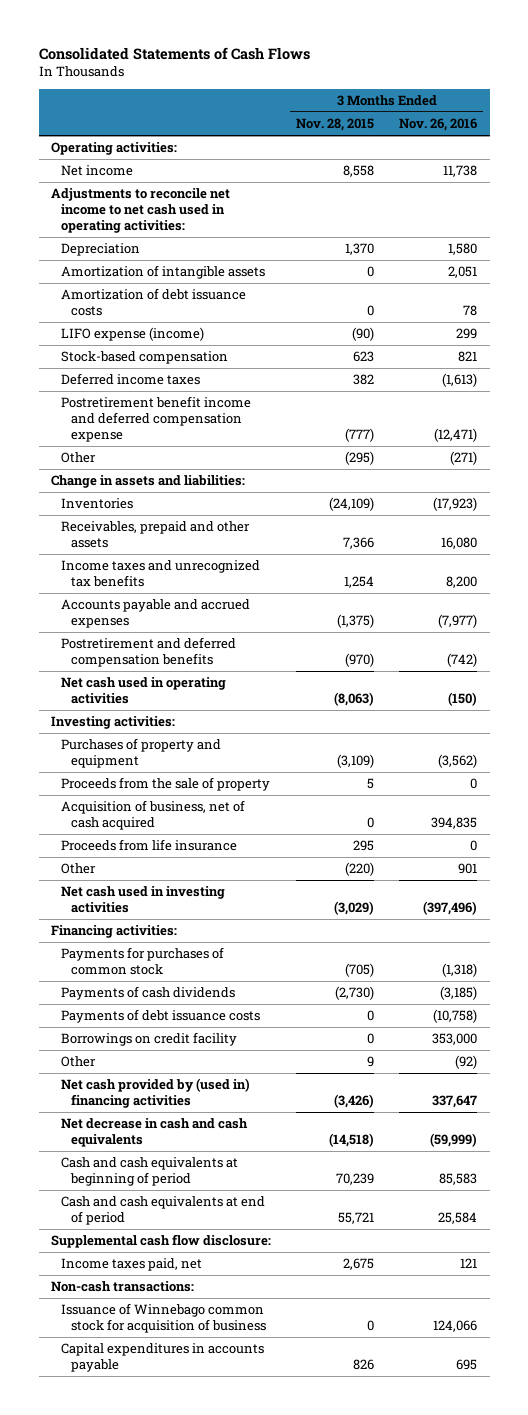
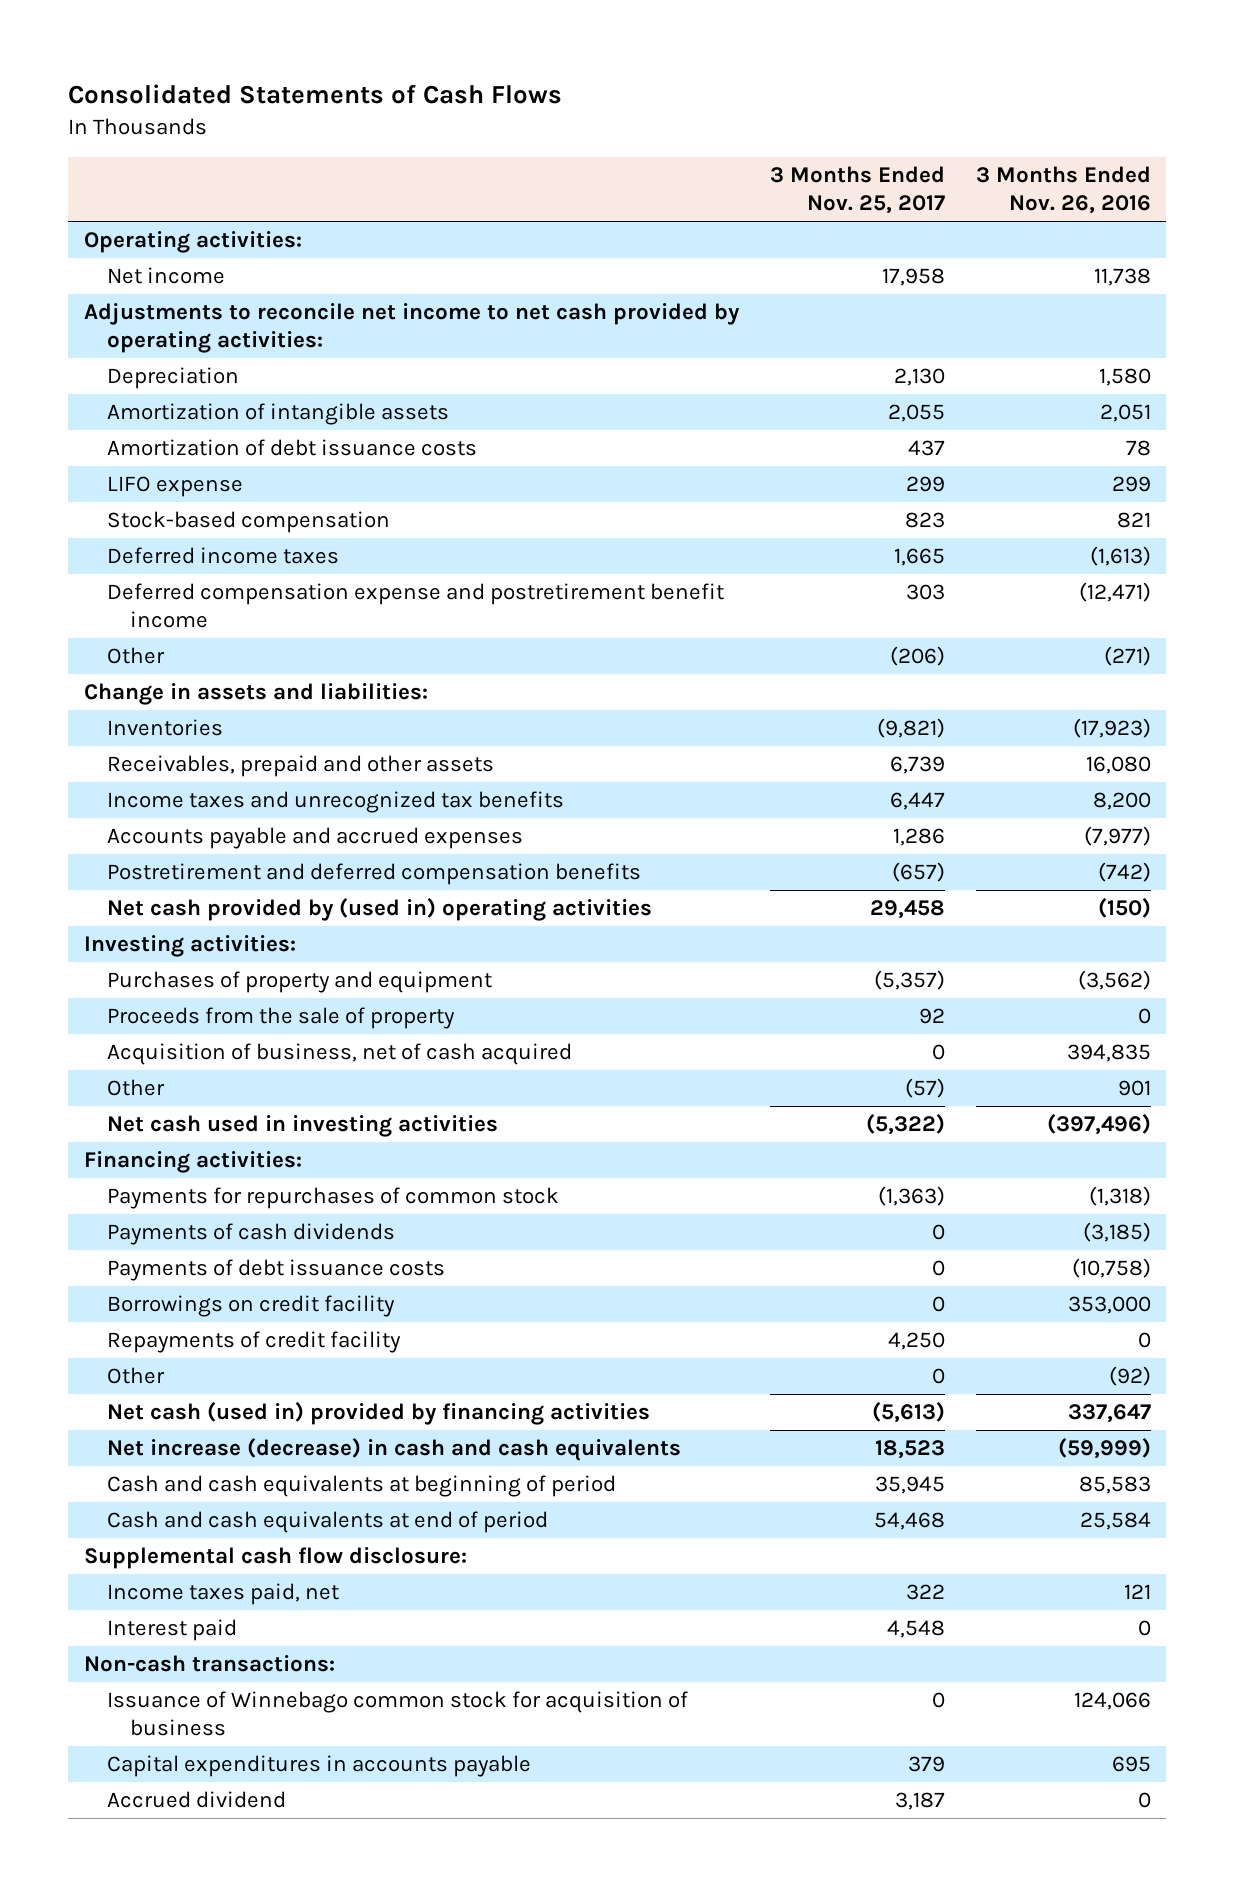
- | 3 Months Ended Nov. 28, 2015 | 3 Months Ended Nov. 26, 2016
+ | 3 Months Ended Nov. 25, 2017 | 3 Months Ended Nov. 26, 2016
- Adjustments to reconcile net income to net cash used in operating activities:
+ Adjustments to reconcile net income to net cash provided by operating activities:
- LIFO expense (income) | (90) | 299
+ LIFO expense | 299 | 299
- Postretirement benefit income and deferred compensation expense | (777) | (12,471)
+ Deferred compensation expense and postretirement benefit income | 303 | (12,471)
- Net cash used in operating activities | (8,063) | (150)
+ Net cash provided by (used in) operating activities | 29,458 | (150)
- Proceeds from life insurance | 295 | 0
- Payments for purchases of common stock | (705) | (1,318)
+ Payments for repurchases of common stock | (1,363) | (1,318)
+ Repayments of credit facility | 4,250 | 0
- Net cash provided by (used in) financing activities | (3,426) | 337,647
- Net decrease in cash and cash equivalents | (14,518) | (59,999)
+ Net cash (used in) provided by financing activities | (5,613) | 337,647
+ Net increase (decrease) in cash and cash equivalents | 18,523 | (59,999)
+ Interest paid | 4,548 | 0
+ Accrued dividend | 3,187 | 0

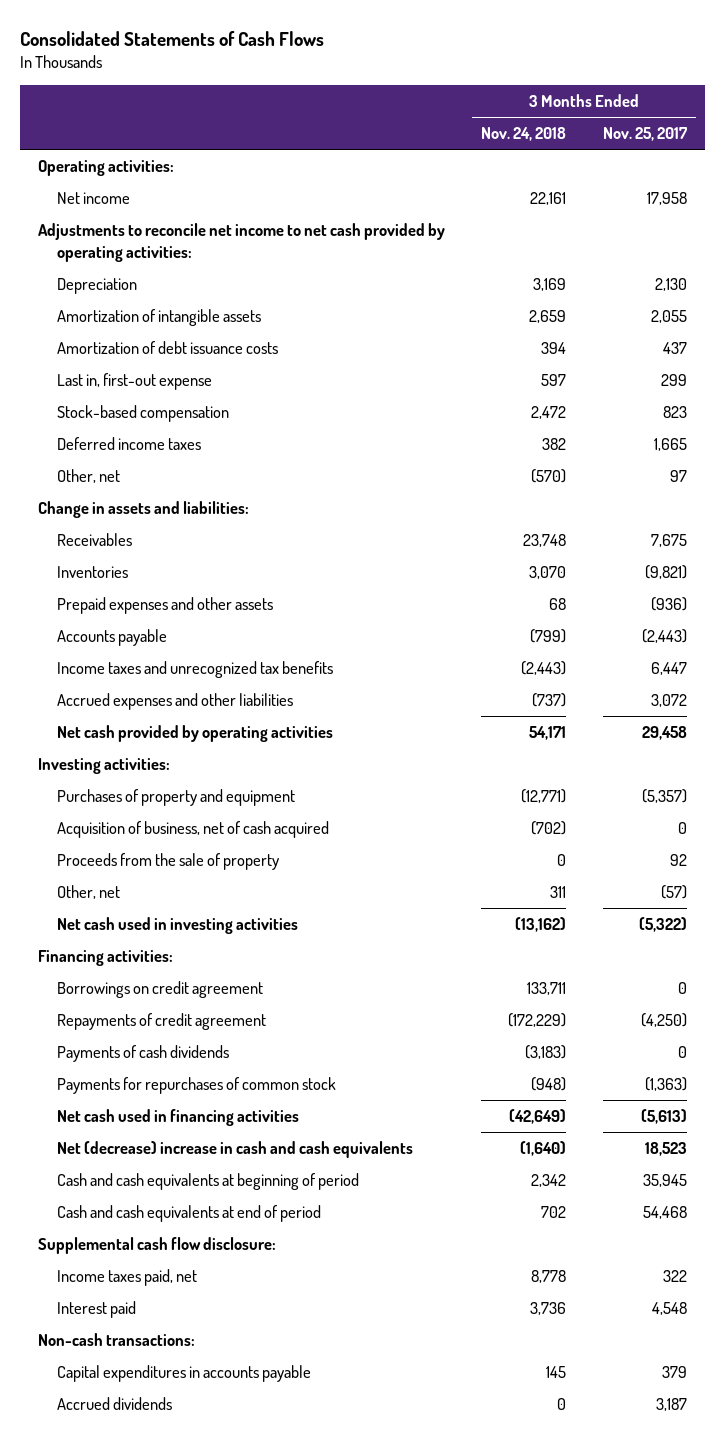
- | 3 Months Ended Nov. 25, 2017 | 3 Months Ended Nov. 26, 2016
+ | 3 Months Ended Nov. 24, 2018 | 3 Months Ended Nov. 25, 2017
- LIFO expense | 299 | 299
+ Last in, first-out expense | 597 | 299
- Deferred compensation expense and postretirement benefit income | 303 | (12,471)
- Other | (206) | (271)
+ Other, net | (570) | 97
+ Receivables | 23,748 | 7,675
- Receivables, prepaid and other assets | 6,739 | 16,080
+ Prepaid expenses and other assets | 68 | (936)
+ Accounts payable | (799) | (2,443)
- Accounts payable and accrued expenses | 1,286 | (7,977)
- Postretirement and deferred compensation benefits | (657) | (742)
- Net cash provided by (used in) operating activities | 29,458 | (150)
+ Accrued expenses and other liabilities | (737) | 3,072
+ Net cash provided by operating activities | 54,171 | 29,458
- Other | (57) | 901
moved down: Proceeds from the sale of property | 0 | 92
+ Other, net | 311 | (57)
+ Borrowings on credit agreement | 133,711 | 0
+ Repayments of credit agreement | (172,229) | (4,250)
- Payments of debt issuance costs | 0 | (10,758)
- Borrowings on credit facility | 0 | 353,000
- Repayments of credit facility | 4,250 | 0
- Other | 0 | (92)
- Net cash (used in) provided by financing activities | (5,613) | 337,647
- Net increase (decrease) in cash and cash equivalents | 18,523 | (59,999)
moved down: Payments for repurchases of common stock | (948) | (1,363)
+ Net cash used in financing activities | (42,649) | (5,613)
+ Net (decrease) increase in cash and cash equivalents | (1,640) | 18,523
- Issuance of Winnebago common stock for acquisition of business | 0 | 124,066
- Accrued dividend | 3,187 | 0
+ Accrued dividends | 0 | 3,187

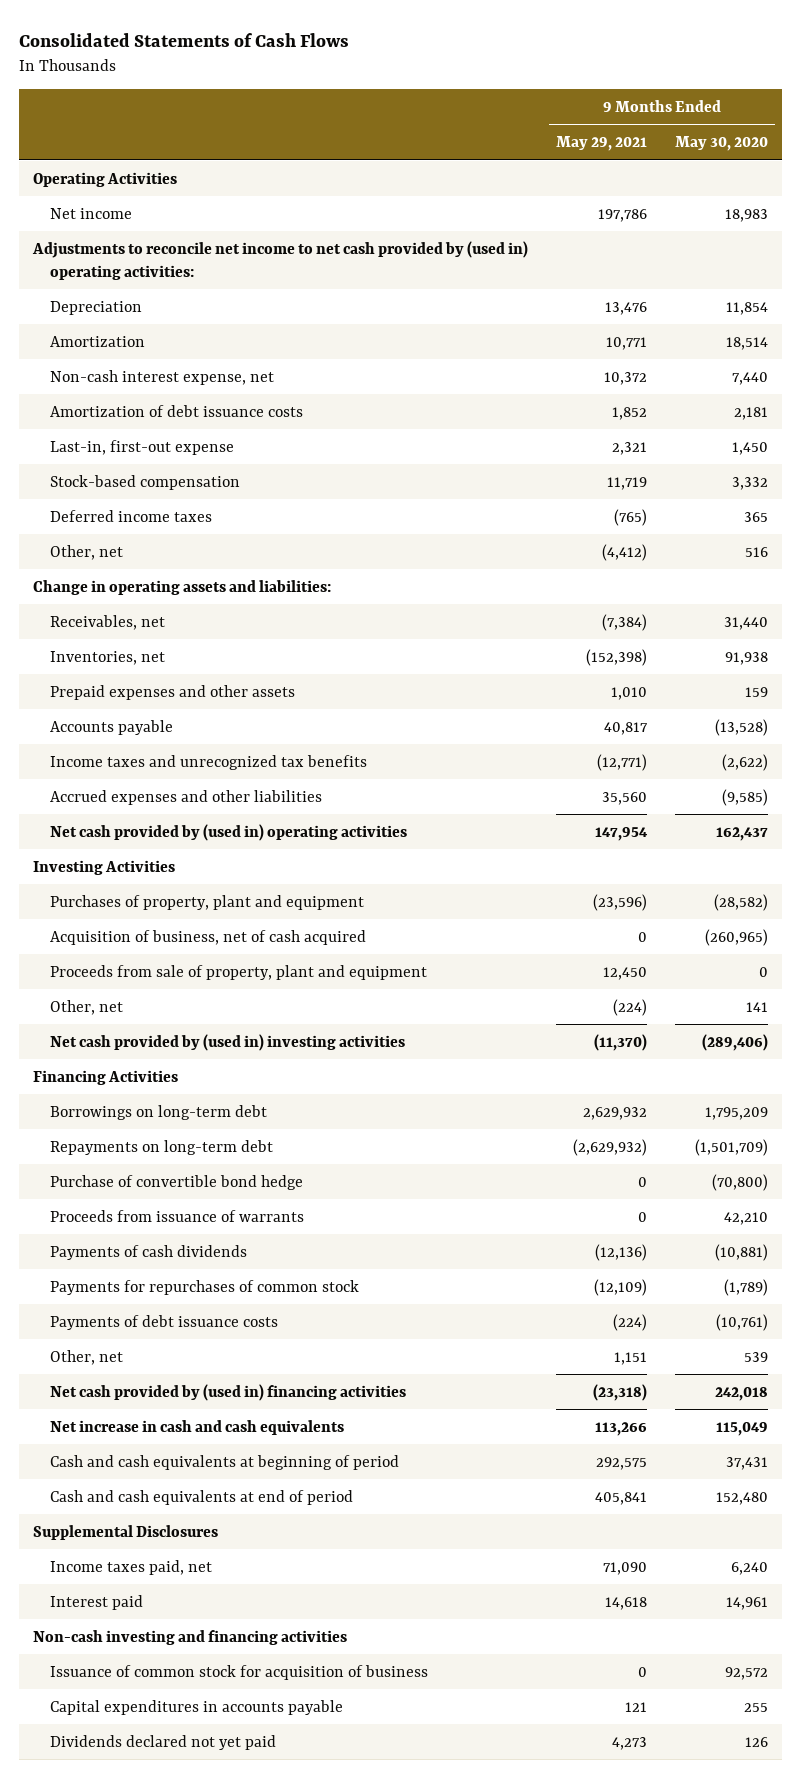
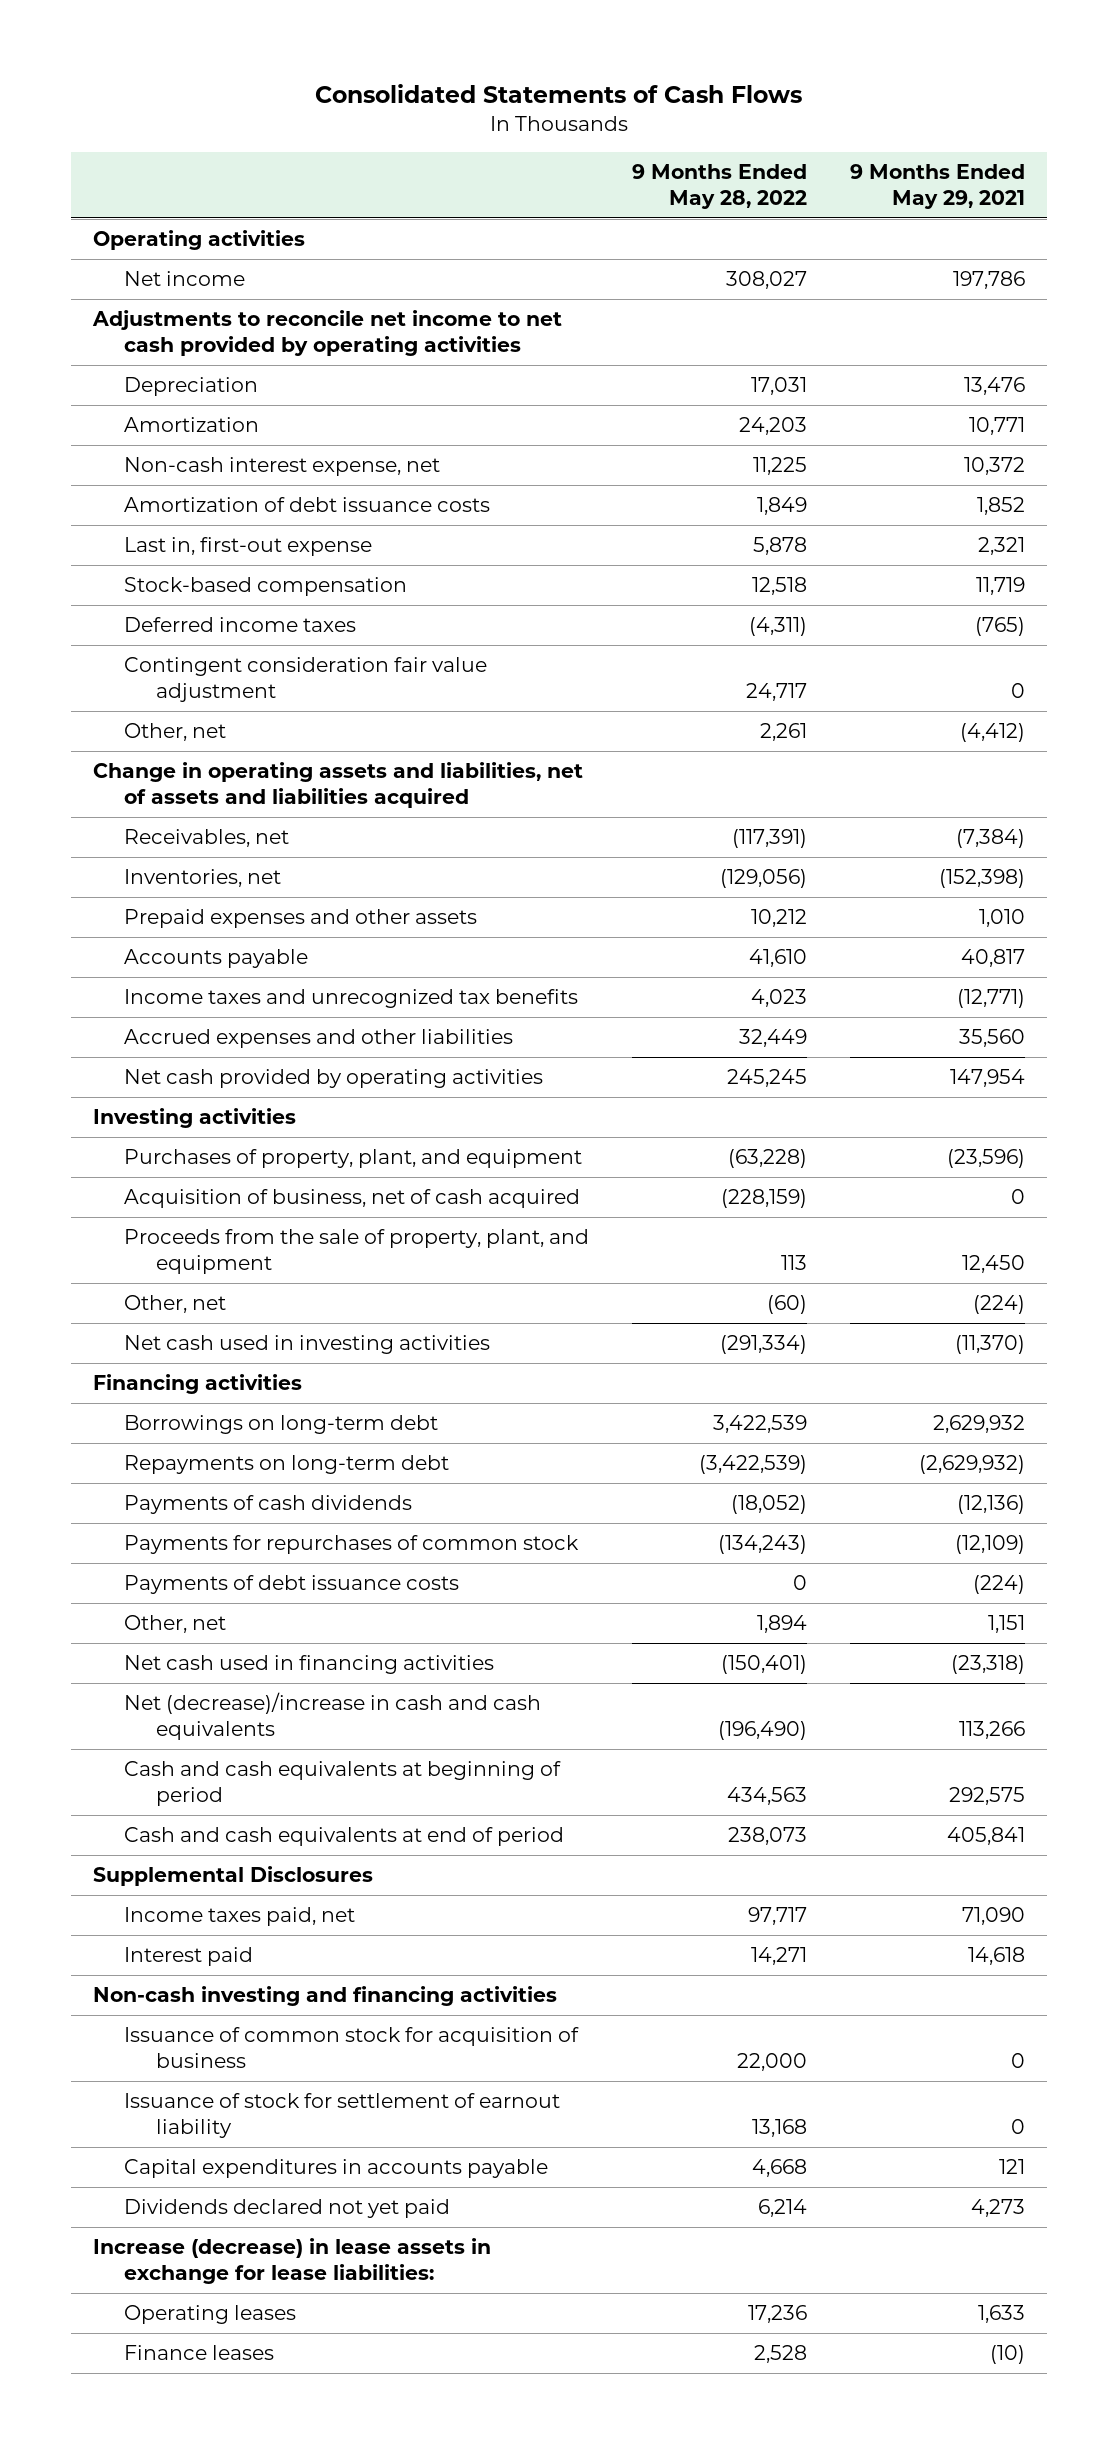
- | 9 Months Ended May 29, 2021 | 9 Months Ended May 30, 2020
+ | 9 Months Ended May 28, 2022 | 9 Months Ended May 29, 2021
- Operating Activities
+ Operating activities
- Adjustments to reconcile net income to net cash provided by (used in) operating activities:
+ Adjustments to reconcile net income to net cash provided by operating activities
- Last-in, first-out expense | 2,321 | 1,450
+ Last in, first-out expense | 5,878 | 2,321
+ Contingent consideration fair value adjustment | 24,717 | 0
- Change in operating assets and liabilities:
+ Change in operating assets and liabilities, net of assets and liabilities acquired
- Net cash provided by (used in) operating activities | 147,954 | 162,437
- Investing Activities
- Purchases of property, plant and equipment | (23,596) | (28,582)
+ Net cash provided by operating activities | 245,245 | 147,954
+ Investing activities
+ Purchases of property, plant, and equipment | (63,228) | (23,596)
- Proceeds from sale of property, plant and equipment | 12,450 | 0
+ Proceeds from the sale of property, plant, and equipment | 113 | 12,450
- Net cash provided by (used in) investing activities | (11,370) | (289,406)
- Financing Activities
+ Net cash used in investing activities | (291,334) | (11,370)
+ Financing activities
- Purchase of convertible bond hedge | 0 | (70,800)
- Proceeds from issuance of warrants | 0 | 42,210
- Net cash provided by (used in) financing activities | (23,318) | 242,018
- Net increase in cash and cash equivalents | 113,266 | 115,049
+ Net cash used in financing activities | (150,401) | (23,318)
+ Net (decrease)/increase in cash and cash equivalents | (196,490) | 113,266
+ Issuance of stock for settlement of earnout liability | 13,168 | 0
+ Increase (decrease) in lease assets in exchange for lease liabilities:
+ Operating leases | 17,236 | 1,633
+ Finance leases | 2,528 | (10)

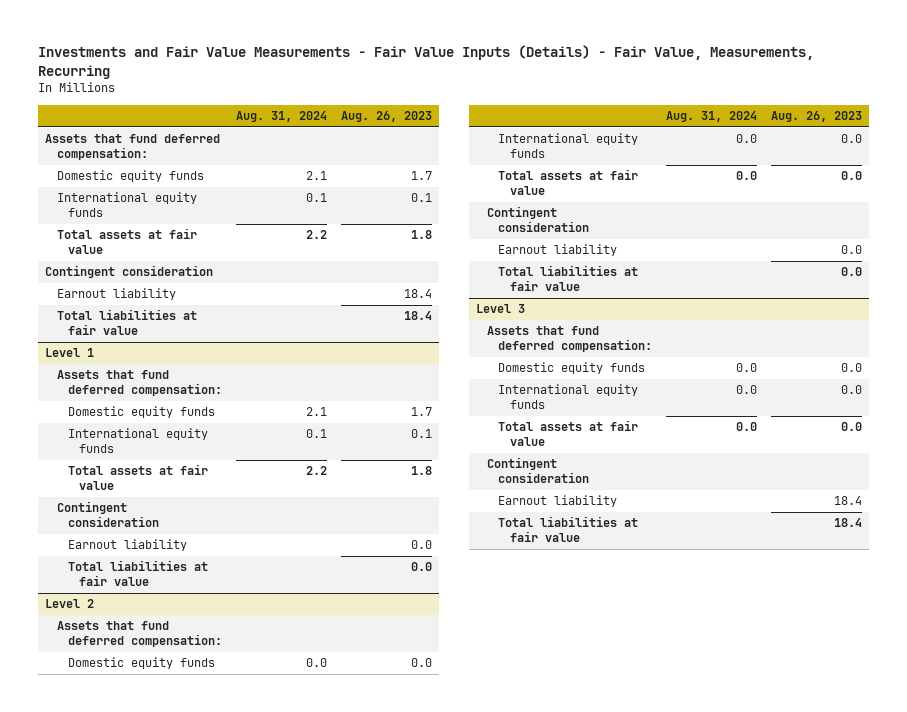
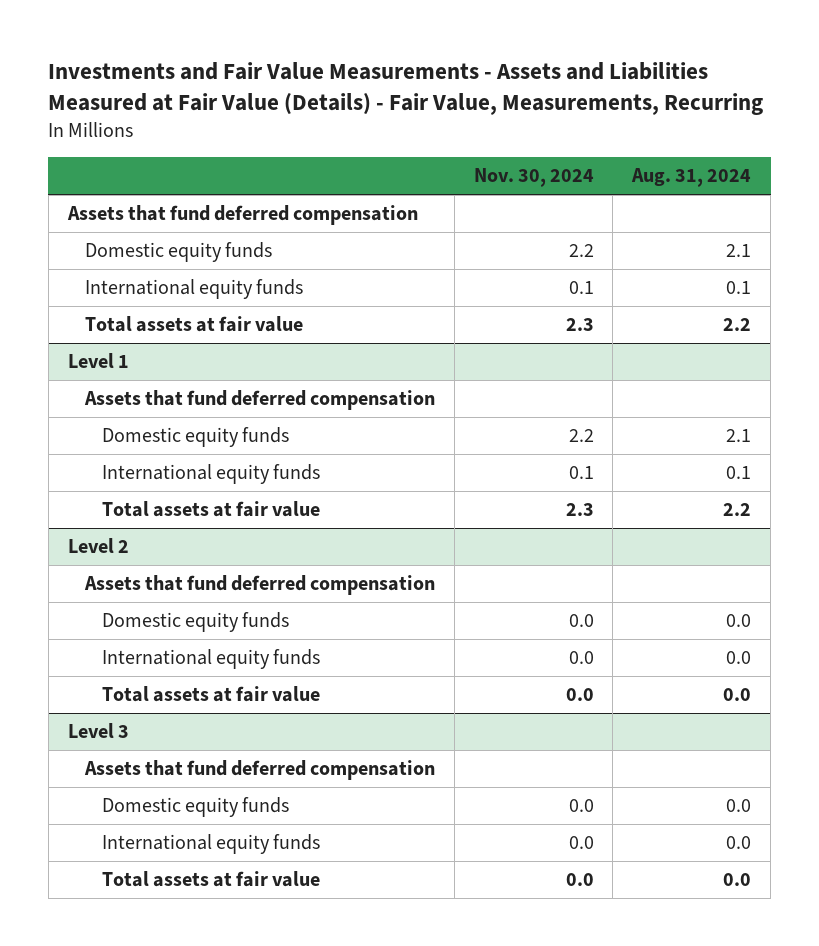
- Investments and Fair Value Measurements - Fair Value Inputs (Details) - Fair Value, Measurements, Recurring
+ Investments and Fair Value Measurements - Assets and Liabilities Measured at Fair Value (Details) - Fair Value, Measurements, Recurring
- | Aug. 31, 2024 | Aug. 26, 2023
+ | Nov. 30, 2024 | Aug. 31, 2024
- Assets that fund deferred compensation:
+ Assets that fund deferred compensation
- Contingent consideration
- Earnout liability | | 18.4
- Total liabilities at fair value | | 18.4
@ Level 1
- Assets that fund deferred compensation:
+ Assets that fund deferred compensation
- Contingent consideration
- Earnout liability | | 0.0
- Total liabilities at fair value | | 0.0
@ Level 2
- Assets that fund deferred compensation:
+ Assets that fund deferred compensation
- Contingent consideration
- Earnout liability | | 0.0
- Total liabilities at fair value | | 0.0
@ Level 3
- Assets that fund deferred compensation:
+ Assets that fund deferred compensation
- Contingent consideration
- Earnout liability | | 18.4
- Total liabilities at fair value | | 18.4

